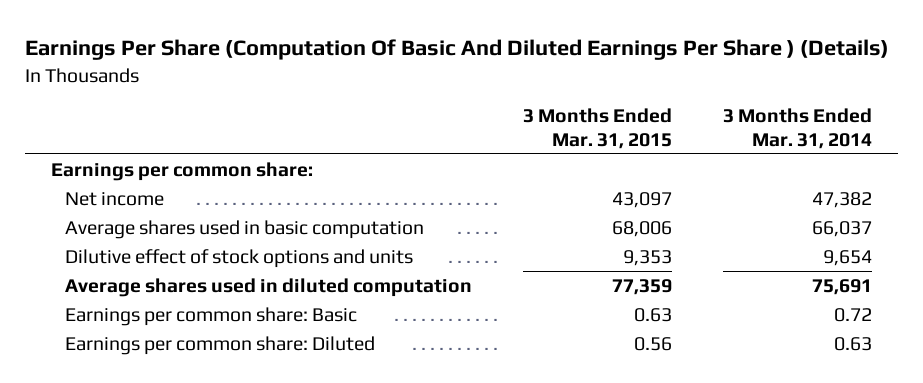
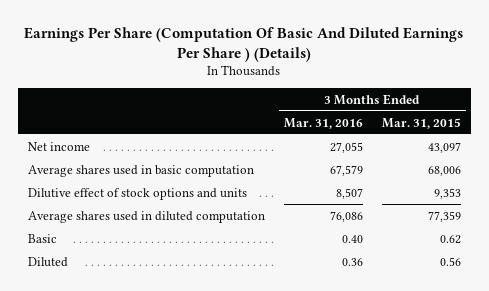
- | 3 Months Ended Mar. 31, 2015 | 3 Months Ended Mar. 31, 2014
+ | 3 Months Ended Mar. 31, 2016 | 3 Months Ended Mar. 31, 2015
- Earnings per common share:
- Earnings per common share: Basic | 0.63 | 0.72
- Earnings per common share: Diluted | 0.56 | 0.63
+ Basic | 0.40 | 0.62
+ Diluted | 0.36 | 0.56

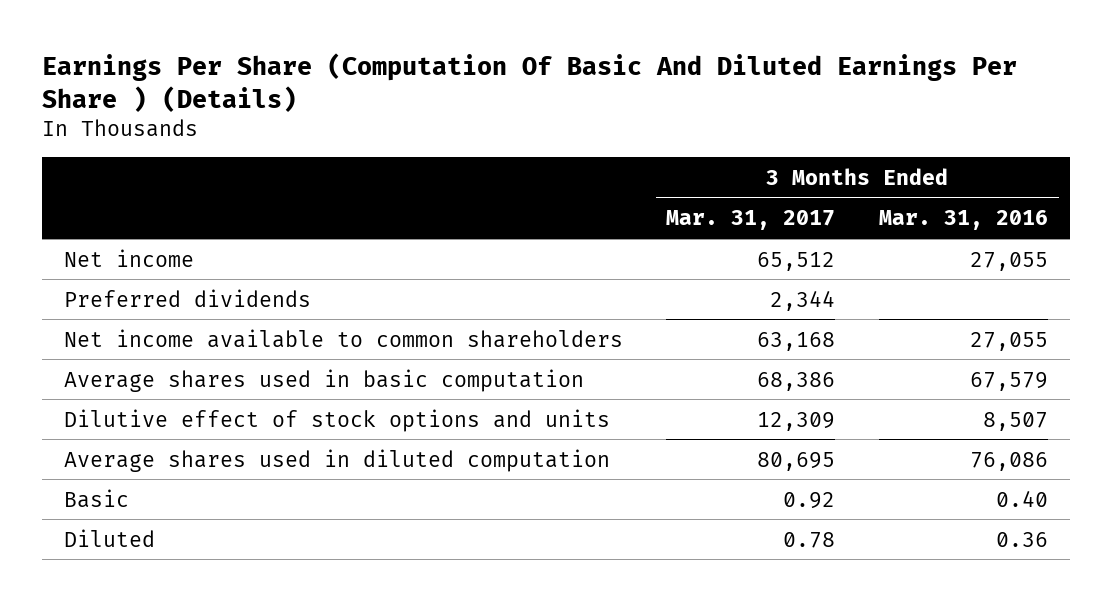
- | 3 Months Ended Mar. 31, 2016 | 3 Months Ended Mar. 31, 2015
+ | 3 Months Ended Mar. 31, 2017 | 3 Months Ended Mar. 31, 2016
+ Preferred dividends | 2,344 |
+ Net income available to common shareholders | 63,168 | 27,055

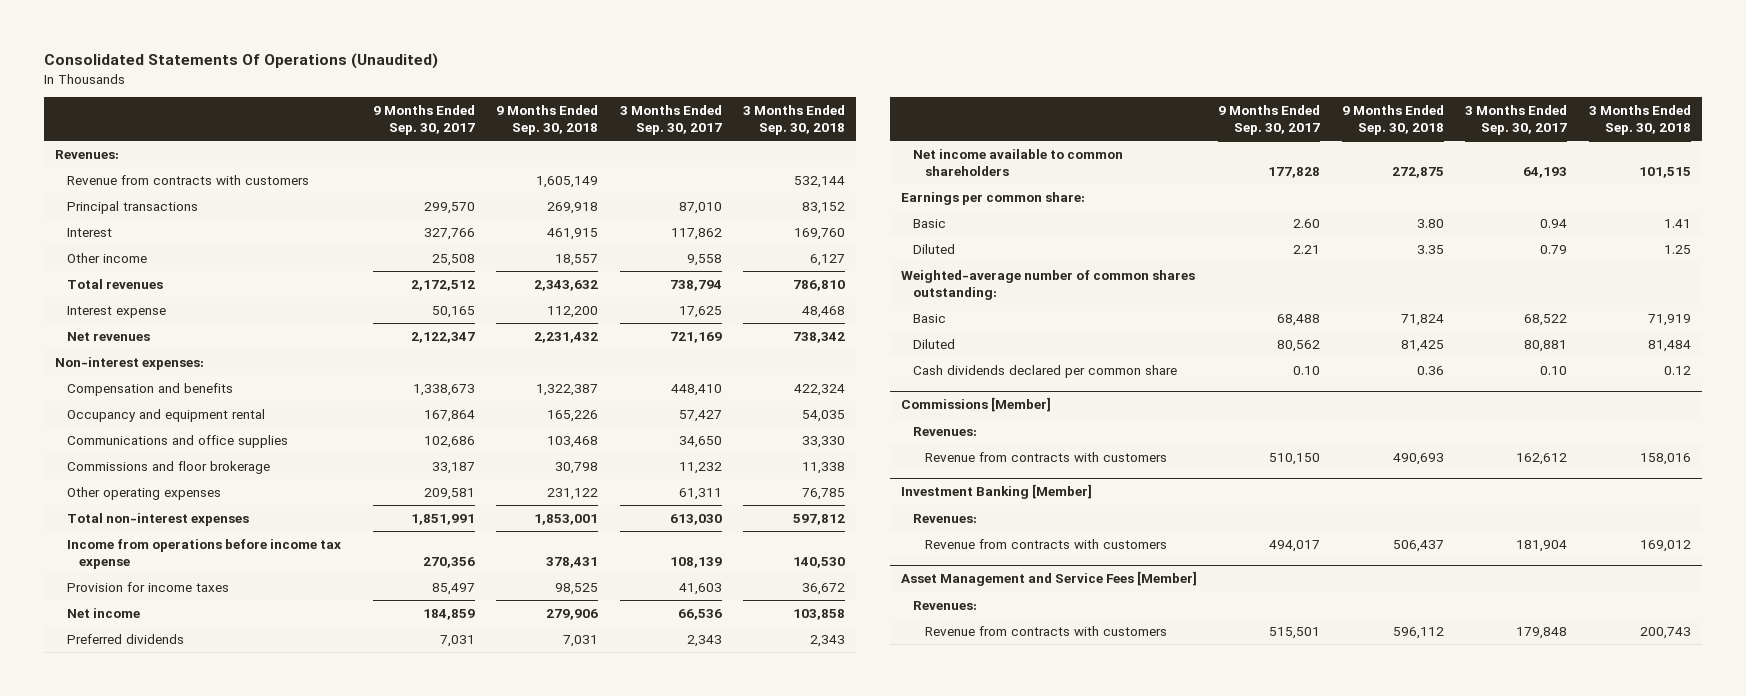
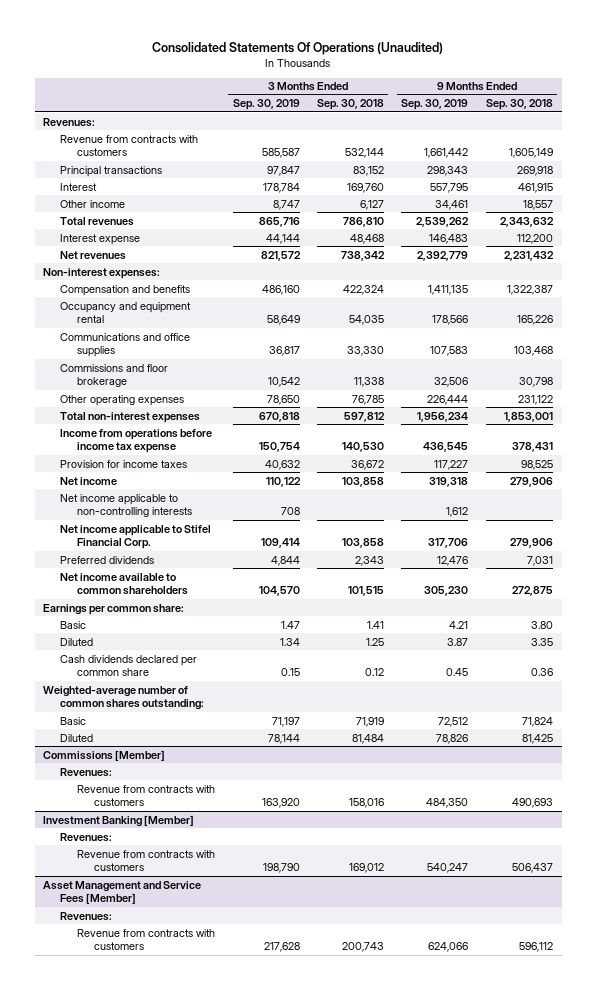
- | 9 Months Ended Sep. 30, 2017 | 9 Months Ended Sep. 30, 2018 | 3 Months Ended Sep. 30, 2017 | 3 Months Ended Sep. 30, 2018
+ | 3 Months Ended Sep. 30, 2019 | 3 Months Ended Sep. 30, 2018 | 9 Months Ended Sep. 30, 2019 | 9 Months Ended Sep. 30, 2018
+ Net income applicable to non-controlling interests | 708 | | 1,612 |
+ Net income applicable to Stifel Financial Corp. | 109,414 | 103,858 | 317,706 | 279,906
moved up: Cash dividends declared per common share | 0.15 | 0.12 | 0.45 | 0.36

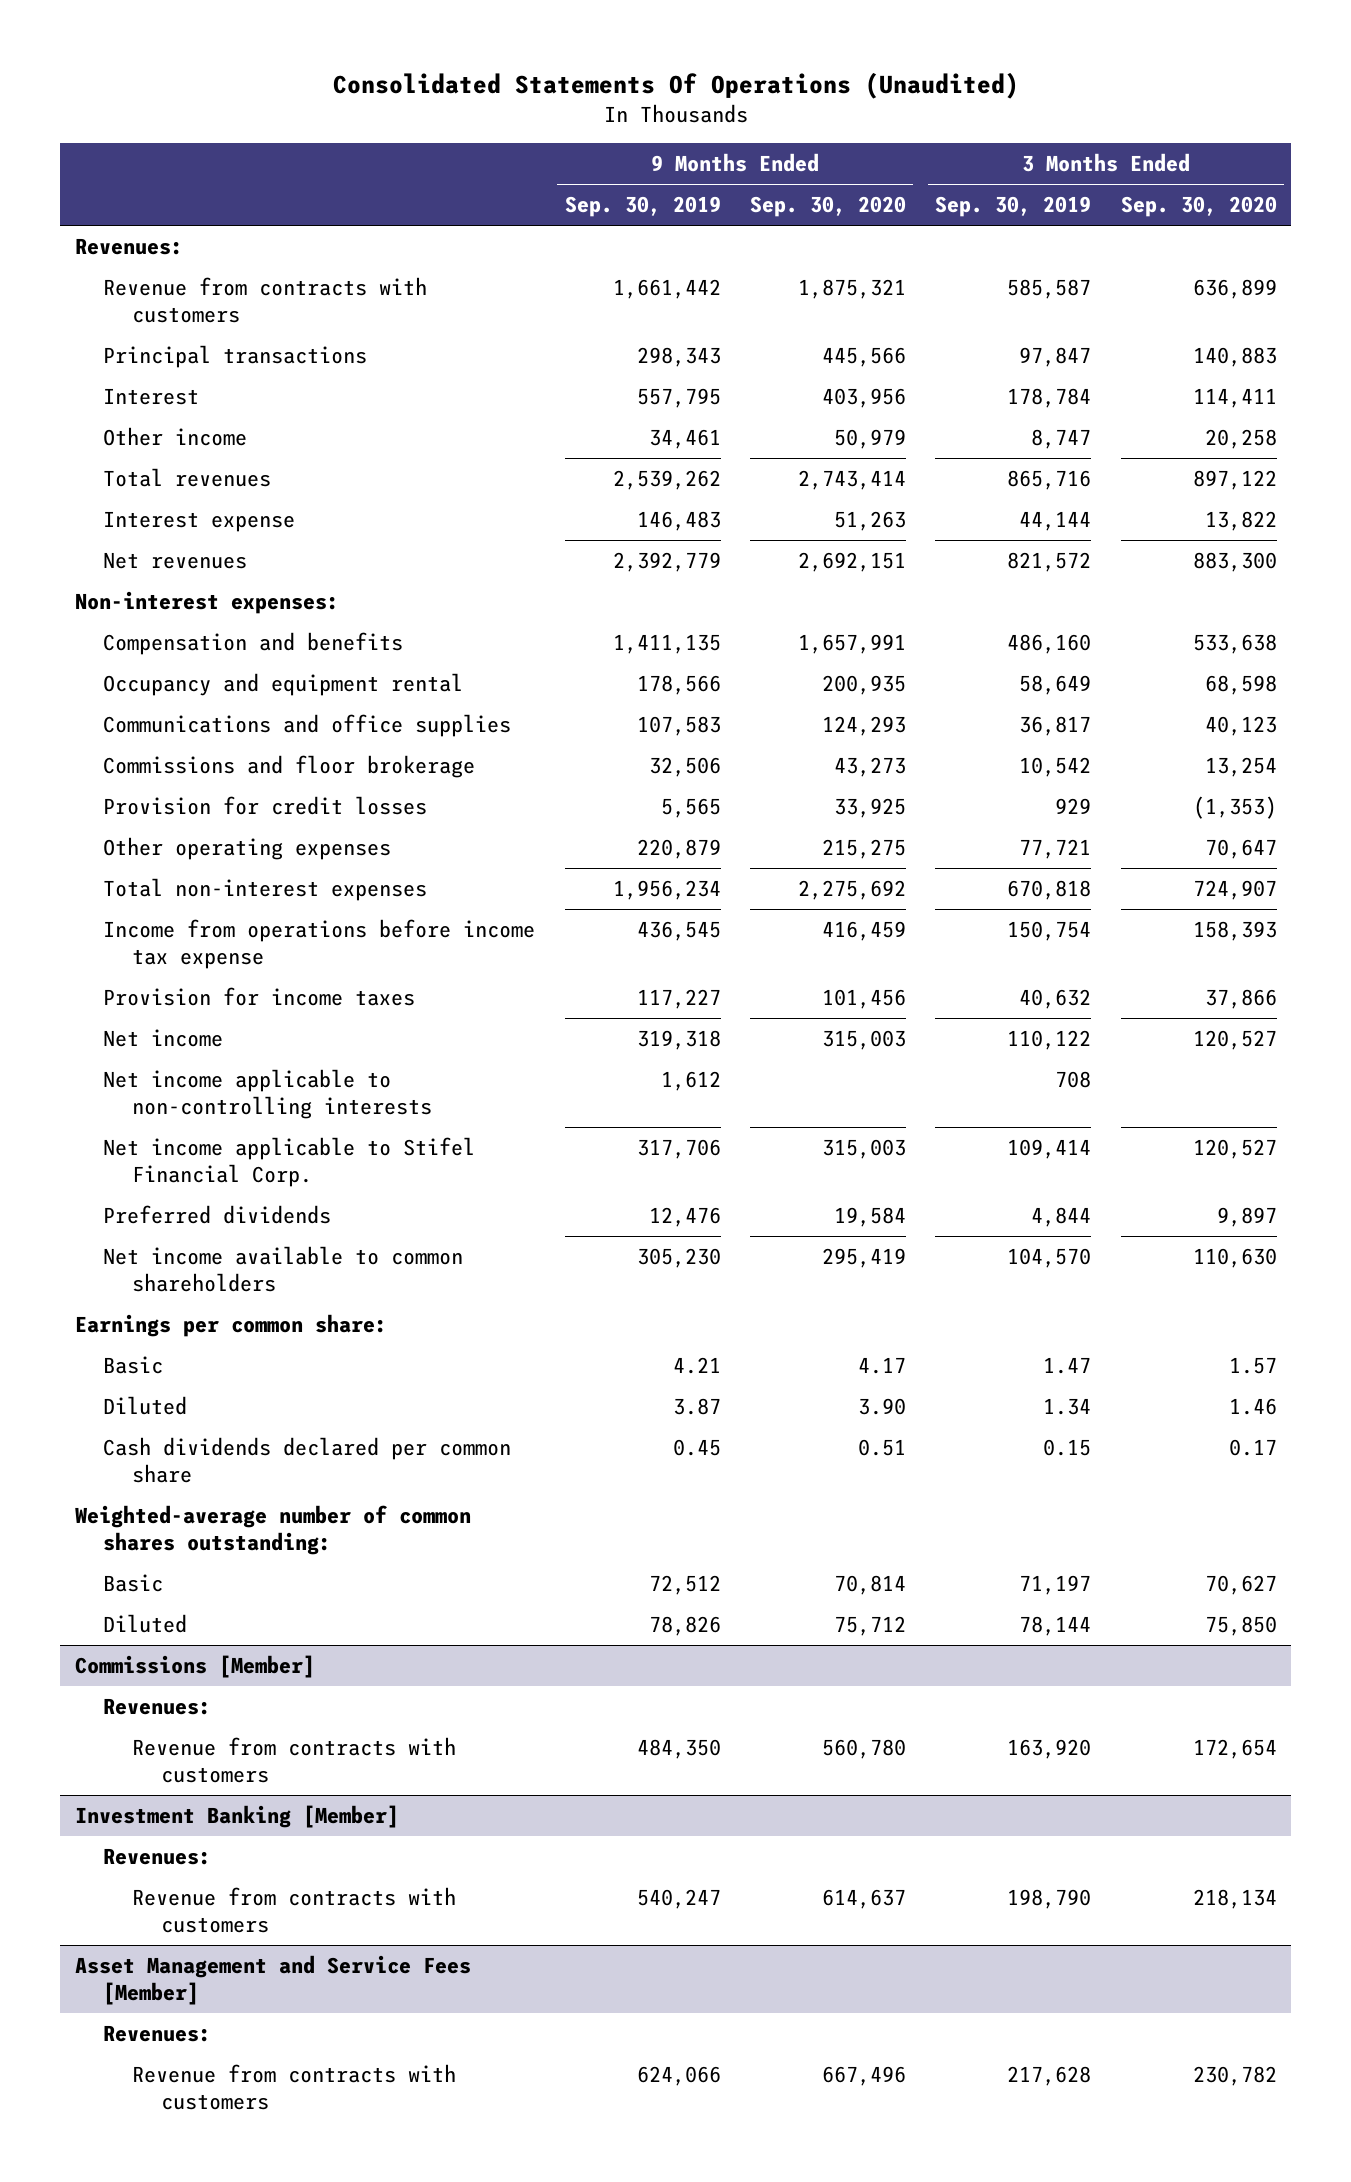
- | 3 Months Ended Sep. 30, 2019 | 3 Months Ended Sep. 30, 2018 | 9 Months Ended Sep. 30, 2019 | 9 Months Ended Sep. 30, 2018
+ | 9 Months Ended Sep. 30, 2019 | 9 Months Ended Sep. 30, 2020 | 3 Months Ended Sep. 30, 2019 | 3 Months Ended Sep. 30, 2020
- Other operating expenses | 78,650 | 76,785 | 226,444 | 231,122
+ Provision for credit losses | 5,565 | 33,925 | 929 | (1,353)
+ Other operating expenses | 220,879 | 215,275 | 77,721 | 70,647

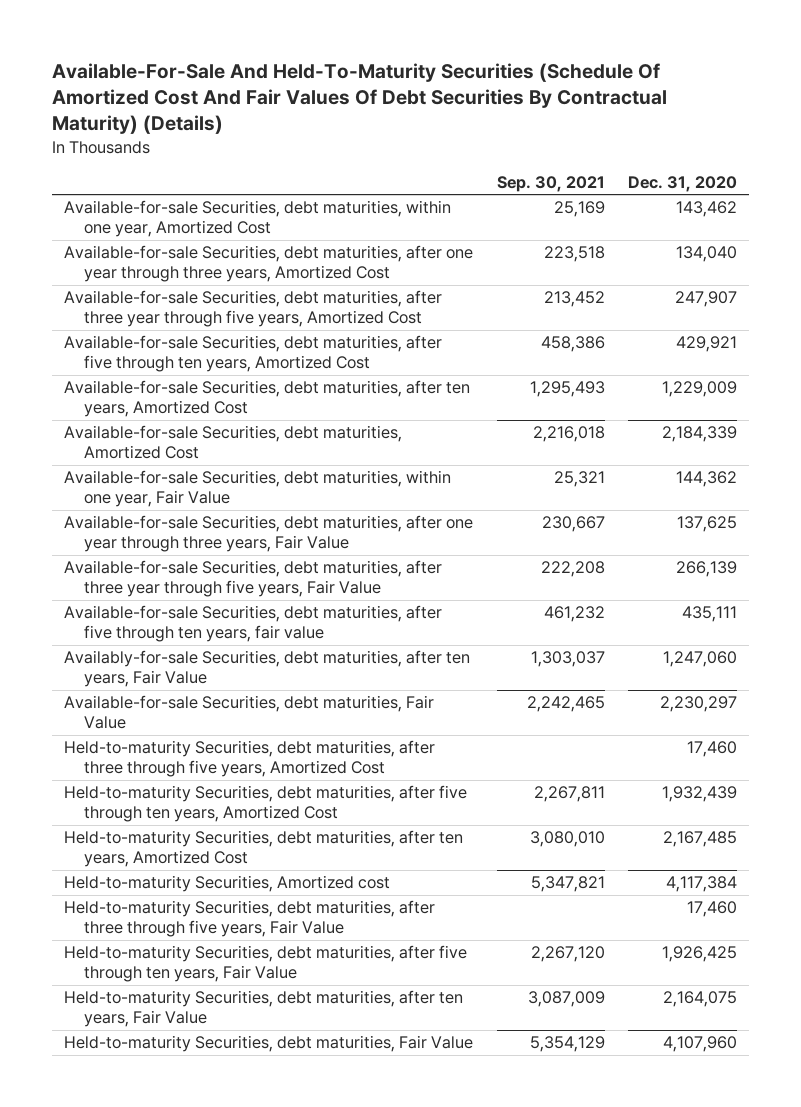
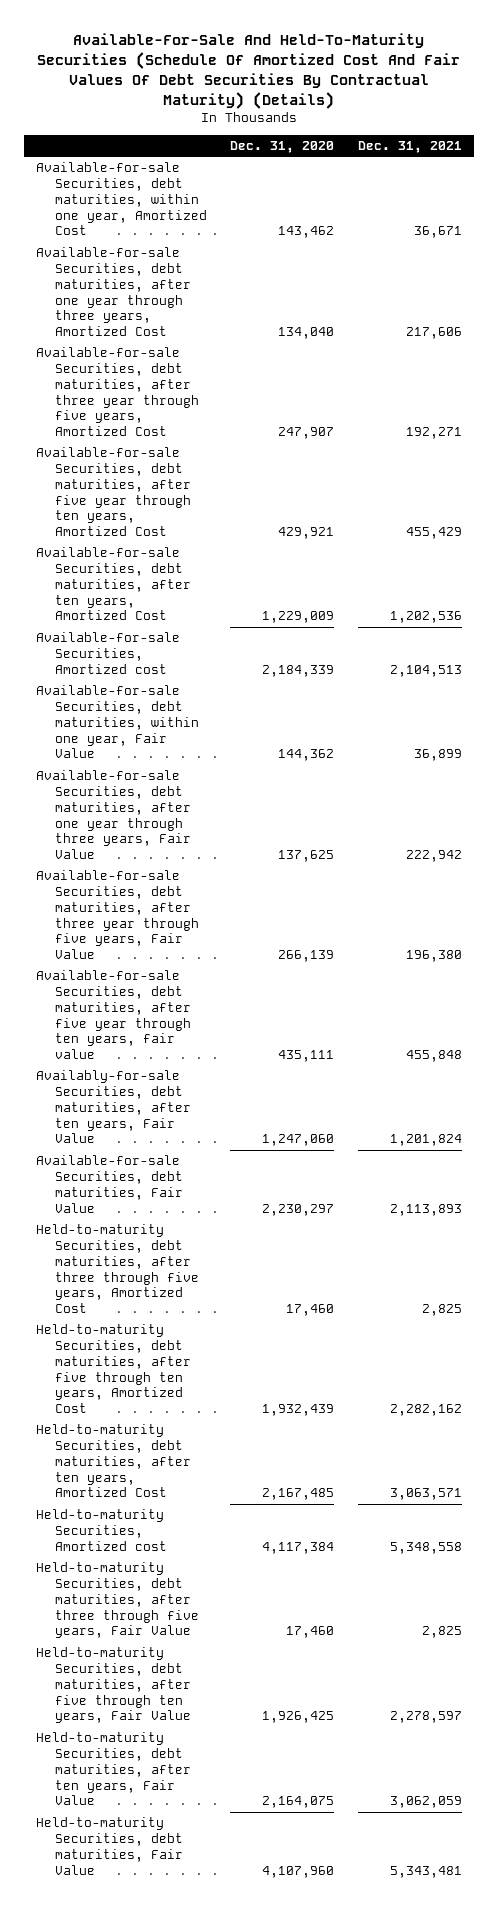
- | Sep. 30, 2021 | Dec. 31, 2020
+ | Dec. 31, 2020 | Dec. 31, 2021
- Available-for-sale Securities, debt maturities, after five through ten years, Amortized Cost | 458,386 | 429,921
+ Available-for-sale Securities, debt maturities, after five year through ten years, Amortized Cost | 429,921 | 455,429
- Available-for-sale Securities, debt maturities, Amortized Cost | 2,216,018 | 2,184,339
+ Available-for-sale Securities, Amortized cost | 2,184,339 | 2,104,513
- Available-for-sale Securities, debt maturities, after five through ten years, fair value | 461,232 | 435,111
+ Available-for-sale Securities, debt maturities, after five year through ten years, fair value | 435,111 | 455,848

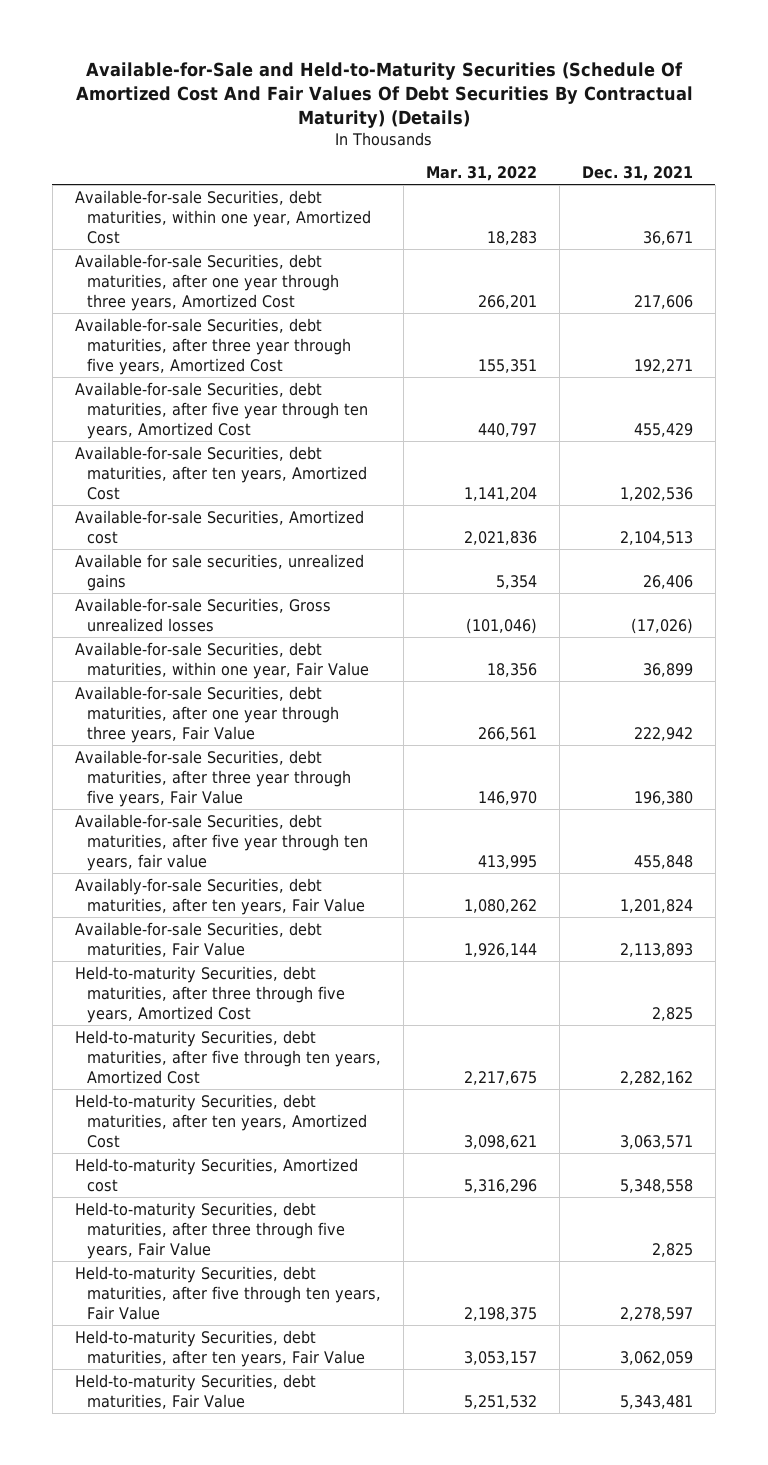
- Available-For-Sale And Held-To-Maturity Securities (Schedule Of Amortized Cost And Fair Values Of Debt Securities By Contractual Maturity) (Details)
+ Available-for-Sale and Held-to-Maturity Securities (Schedule Of Amortized Cost And Fair Values Of Debt Securities By Contractual Maturity) (Details)
- | Dec. 31, 2020 | Dec. 31, 2021
+ | Mar. 31, 2022 | Dec. 31, 2021
+ Available for sale securities, unrealized gains | 5,354 | 26,406
+ Available-for-sale Securities, Gross unrealized losses | (101,046) | (17,026)

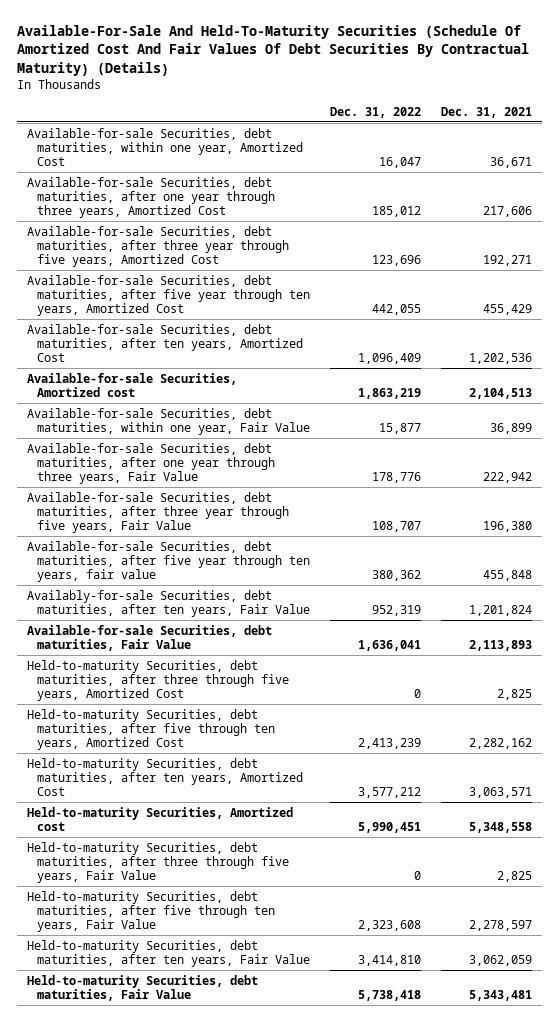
- Available-for-Sale and Held-to-Maturity Securities (Schedule Of Amortized Cost And Fair Values Of Debt Securities By Contractual Maturity) (Details)
+ Available-For-Sale And Held-To-Maturity Securities (Schedule Of Amortized Cost And Fair Values Of Debt Securities By Contractual Maturity) (Details)
- | Mar. 31, 2022 | Dec. 31, 2021
+ | Dec. 31, 2022 | Dec. 31, 2021
- Available for sale securities, unrealized gains | 5,354 | 26,406
- Available-for-sale Securities, Gross unrealized losses | (101,046) | (17,026)

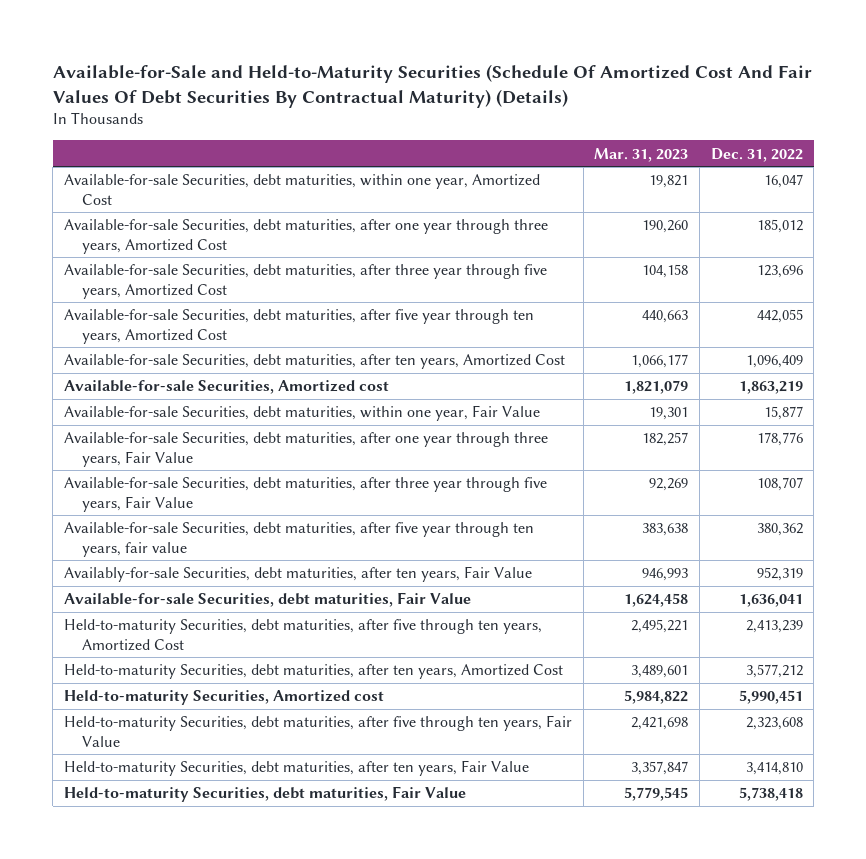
- Available-For-Sale And Held-To-Maturity Securities (Schedule Of Amortized Cost And Fair Values Of Debt Securities By Contractual Maturity) (Details)
+ Available-for-Sale and Held-to-Maturity Securities (Schedule Of Amortized Cost And Fair Values Of Debt Securities By Contractual Maturity) (Details)
- | Dec. 31, 2022 | Dec. 31, 2021
+ | Mar. 31, 2023 | Dec. 31, 2022
- Held-to-maturity Securities, debt maturities, after three through five years, Amortized Cost | 0 | 2,825
- Held-to-maturity Securities, debt maturities, after three through five years, Fair Value | 0 | 2,825

